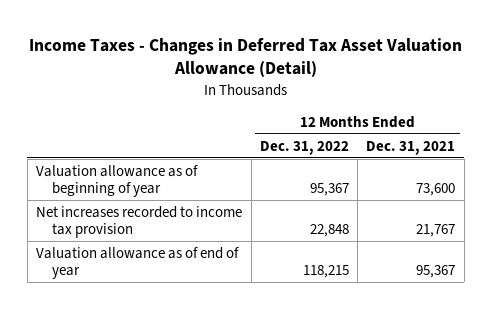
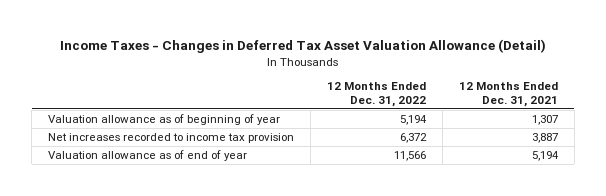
- Valuation allowance as of beginning of year | 95,367 | 73,600
- Net increases recorded to income tax provision | 22,848 | 21,767
- Valuation allowance as of end of year | 118,215 | 95,367
+ Valuation allowance as of beginning of year | 5,194 | 1,307
+ Net increases recorded to income tax provision | 6,372 | 3,887
+ Valuation allowance as of end of year | 11,566 | 5,194

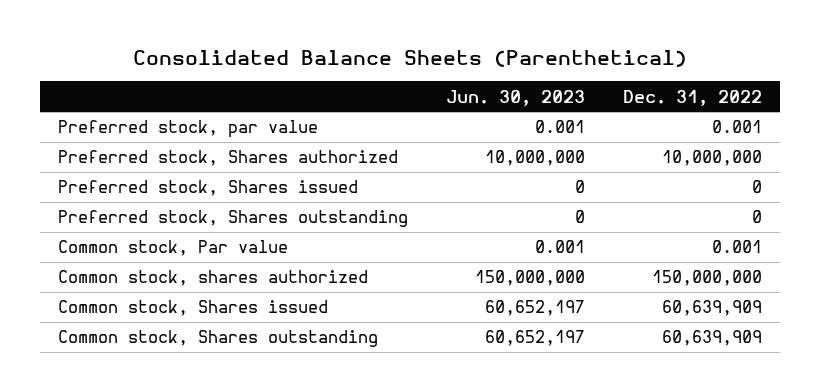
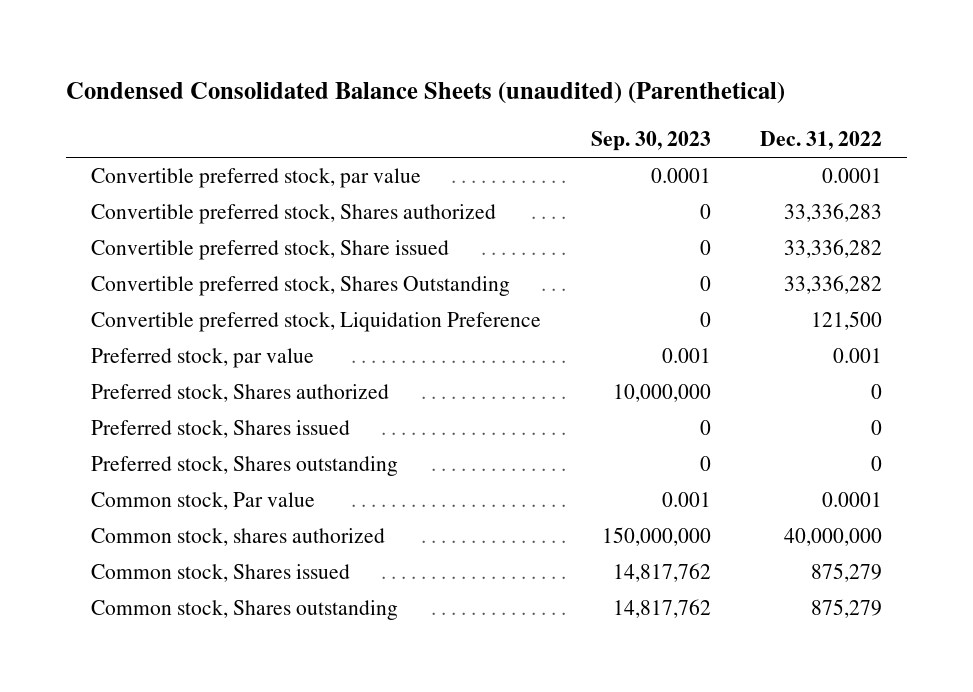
- Consolidated Balance Sheets (Parenthetical)
+ Condensed Consolidated Balance Sheets (unaudited) (Parenthetical)
- | Jun. 30, 2023 | Dec. 31, 2022
+ | Sep. 30, 2023 | Dec. 31, 2022
+ Convertible preferred stock, par value | 0.0001 | 0.0001
+ Convertible preferred stock, Shares authorized | 0 | 33,336,283
+ Convertible preferred stock, Share issued | 0 | 33,336,282
+ Convertible preferred stock, Shares Outstanding | 0 | 33,336,282
+ Convertible preferred stock, Liquidation Preference | 0 | 121,500
- Preferred stock, Shares authorized | 10,000,000 | 10,000,000
+ Preferred stock, Shares authorized | 10,000,000 | 0
- Common stock, Par value | 0.001 | 0.001
- Common stock, shares authorized | 150,000,000 | 150,000,000
- Common stock, Shares issued | 60,652,197 | 60,639,909
- Common stock, Shares outstanding | 60,652,197 | 60,639,909
+ Common stock, Par value | 0.001 | 0.0001
+ Common stock, shares authorized | 150,000,000 | 40,000,000
+ Common stock, Shares issued | 14,817,762 | 875,279
+ Common stock, Shares outstanding | 14,817,762 | 875,279

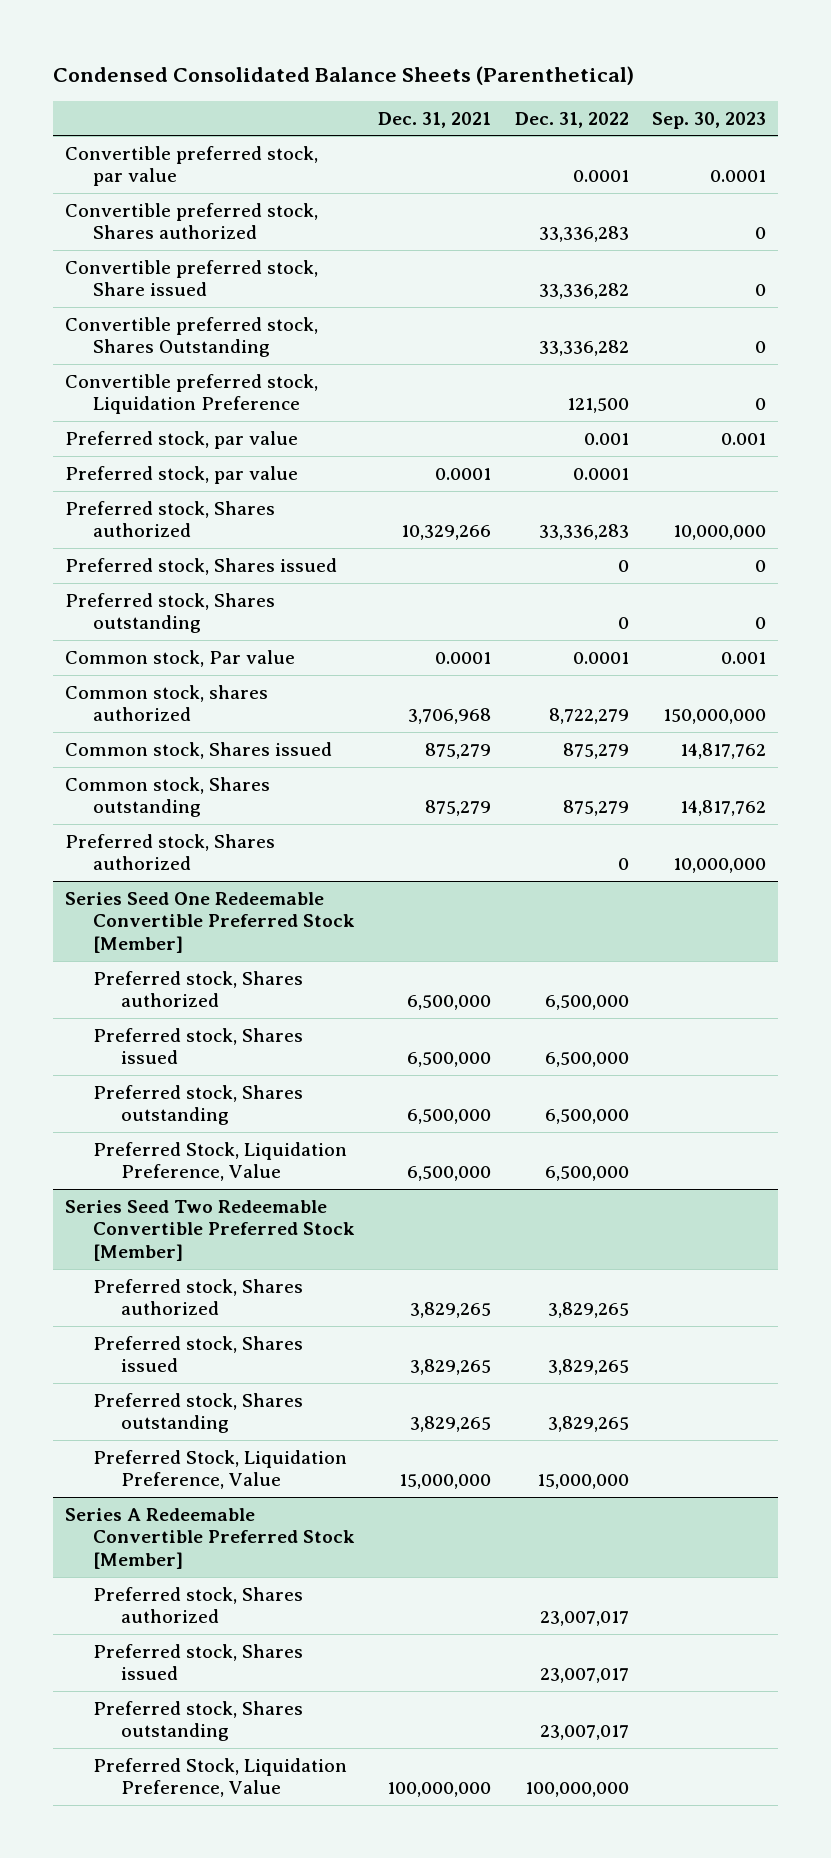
- Condensed Consolidated Balance Sheets (unaudited) (Parenthetical)
+ Condensed Consolidated Balance Sheets (Parenthetical)
- | Sep. 30, 2023 | Dec. 31, 2022
+ | Dec. 31, 2021 | Dec. 31, 2022 | Sep. 30, 2023
+ Preferred stock, par value | 0.0001 | 0.0001 |
+ Preferred stock, Shares authorized | 10,329,266 | 33,336,283 | 10,000,000
- Common stock, shares authorized | 150,000,000 | 40,000,000
+ Common stock, shares authorized | 3,706,968 | 8,722,279 | 150,000,000
moved down: Preferred stock, Shares authorized | | 0 | 10,000,000
+ Series Seed One Redeemable Convertible Preferred Stock [Member]
+ Preferred stock, Shares authorized | 6,500,000 | 6,500,000 |
+ Preferred stock, Shares issued | 6,500,000 | 6,500,000 |
+ Preferred stock, Shares outstanding | 6,500,000 | 6,500,000 |
+ Preferred Stock, Liquidation Preference, Value | 6,500,000 | 6,500,000 |
+ Series Seed Two Redeemable Convertible Preferred Stock [Member]
+ Preferred stock, Shares authorized | 3,829,265 | 3,829,265 |
+ Preferred stock, Shares issued | 3,829,265 | 3,829,265 |
+ Preferred stock, Shares outstanding | 3,829,265 | 3,829,265 |
+ Preferred Stock, Liquidation Preference, Value | 15,000,000 | 15,000,000 |
+ Series A Redeemable Convertible Preferred Stock [Member]
+ Preferred stock, Shares authorized | | 23,007,017 |
+ Preferred stock, Shares issued | | 23,007,017 |
+ Preferred stock, Shares outstanding | | 23,007,017 |
+ Preferred Stock, Liquidation Preference, Value | 100,000,000 | 100,000,000 |

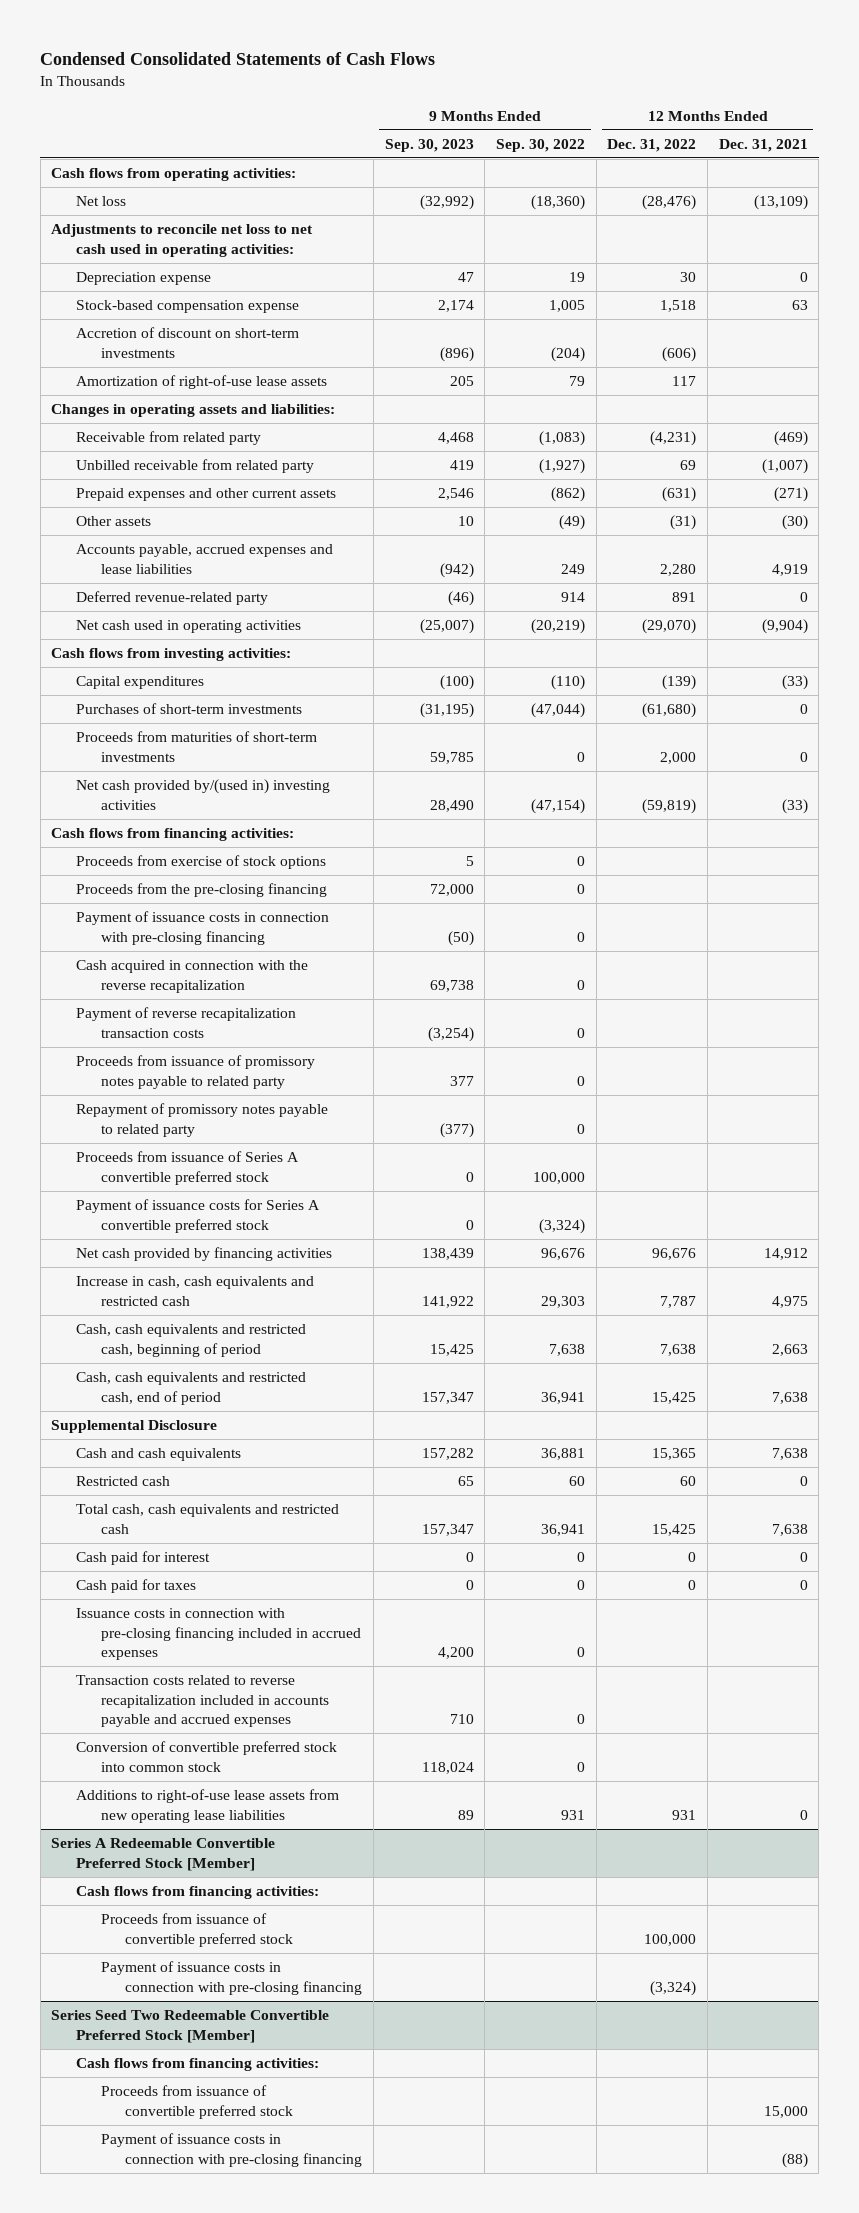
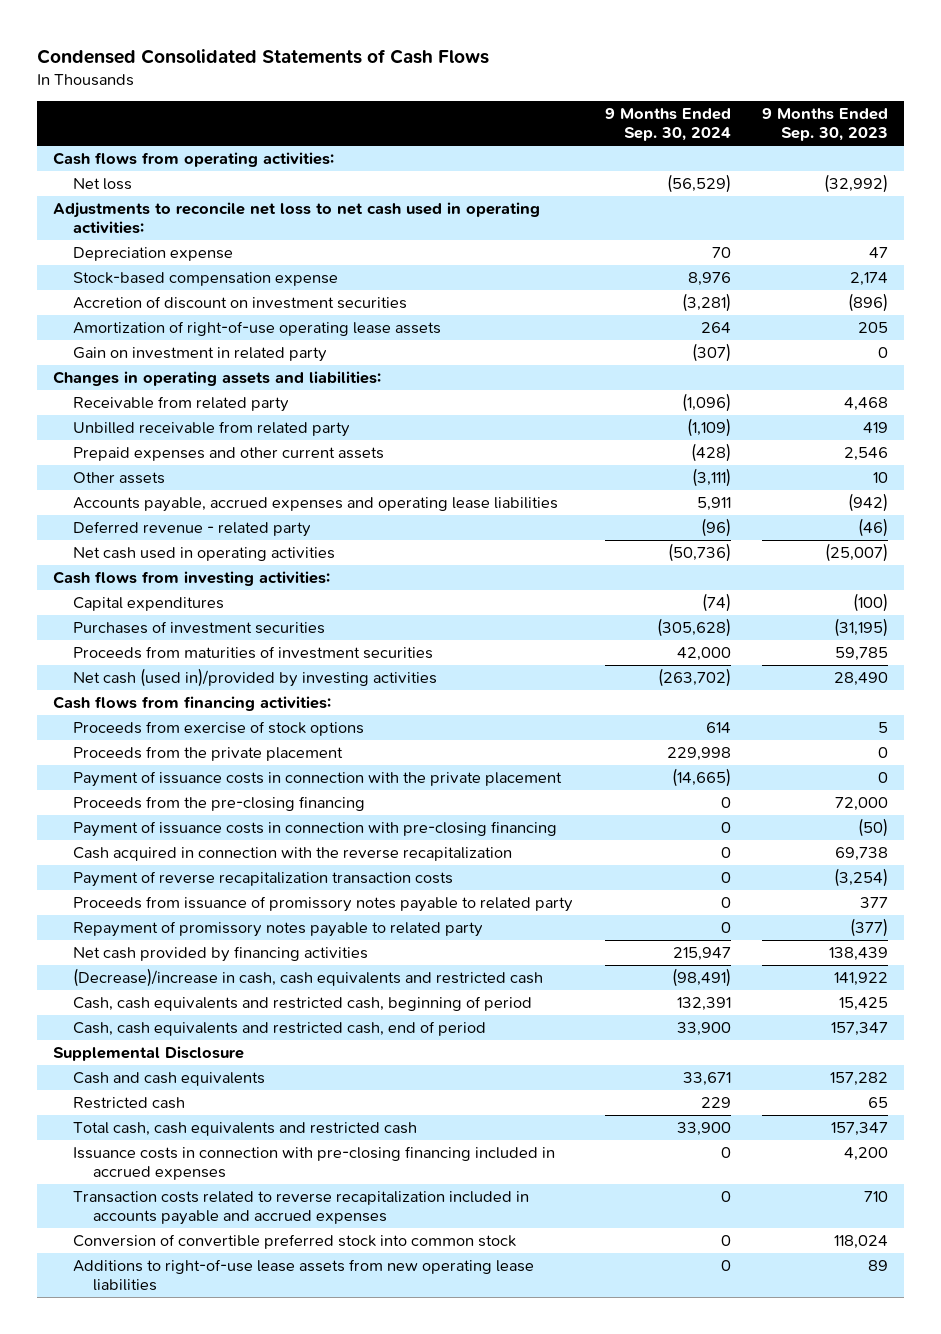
- | 9 Months Ended Sep. 30, 2023 | 9 Months Ended Sep. 30, 2022 | 12 Months Ended Dec. 31, 2022 | 12 Months Ended Dec. 31, 2021
+ | 9 Months Ended Sep. 30, 2024 | 9 Months Ended Sep. 30, 2023
- Accretion of discount on short-term investments | (896) | (204) | (606) |
- Amortization of right-of-use lease assets | 205 | 79 | 117 |
+ Accretion of discount on investment securities | (3,281) | (896)
+ Amortization of right-of-use operating lease assets | 264 | 205
+ Gain on investment in related party | (307) | 0
- Accounts payable, accrued expenses and lease liabilities | (942) | 249 | 2,280 | 4,919
- Deferred revenue-related party | (46) | 914 | 891 | 0
+ Accounts payable, accrued expenses and operating lease liabilities | 5,911 | (942)
+ Deferred revenue - related party | (96) | (46)
- Purchases of short-term investments | (31,195) | (47,044) | (61,680) | 0
- Proceeds from maturities of short-term investments | 59,785 | 0 | 2,000 | 0
- Net cash provided by/(used in) investing activities | 28,490 | (47,154) | (59,819) | (33)
+ Purchases of investment securities | (305,628) | (31,195)
+ Proceeds from maturities of investment securities | 42,000 | 59,785
+ Net cash (used in)/provided by investing activities | (263,702) | 28,490
+ Proceeds from the private placement | 229,998 | 0
+ Payment of issuance costs in connection with the private placement | (14,665) | 0
- Proceeds from issuance of Series A convertible preferred stock | 0 | 100,000 | |
- Payment of issuance costs for Series A convertible preferred stock | 0 | (3,324) | |
- Increase in cash, cash equivalents and restricted cash | 141,922 | 29,303 | 7,787 | 4,975
+ (Decrease)/increase in cash, cash equivalents and restricted cash | (98,491) | 141,922
- Cash paid for interest | 0 | 0 | 0 | 0
- Cash paid for taxes | 0 | 0 | 0 | 0
- Series A Redeemable Convertible Preferred Stock [Member]
- Cash flows from financing activities:
- Proceeds from issuance of convertible preferred stock | | | 100,000 |
- Payment of issuance costs in connection with pre-closing financing | | | (3,324) |
- Series Seed Two Redeemable Convertible Preferred Stock [Member]
- Cash flows from financing activities:
- Proceeds from issuance of convertible preferred stock | | | | 15,000
- Payment of issuance costs in connection with pre-closing financing | | | | (88)

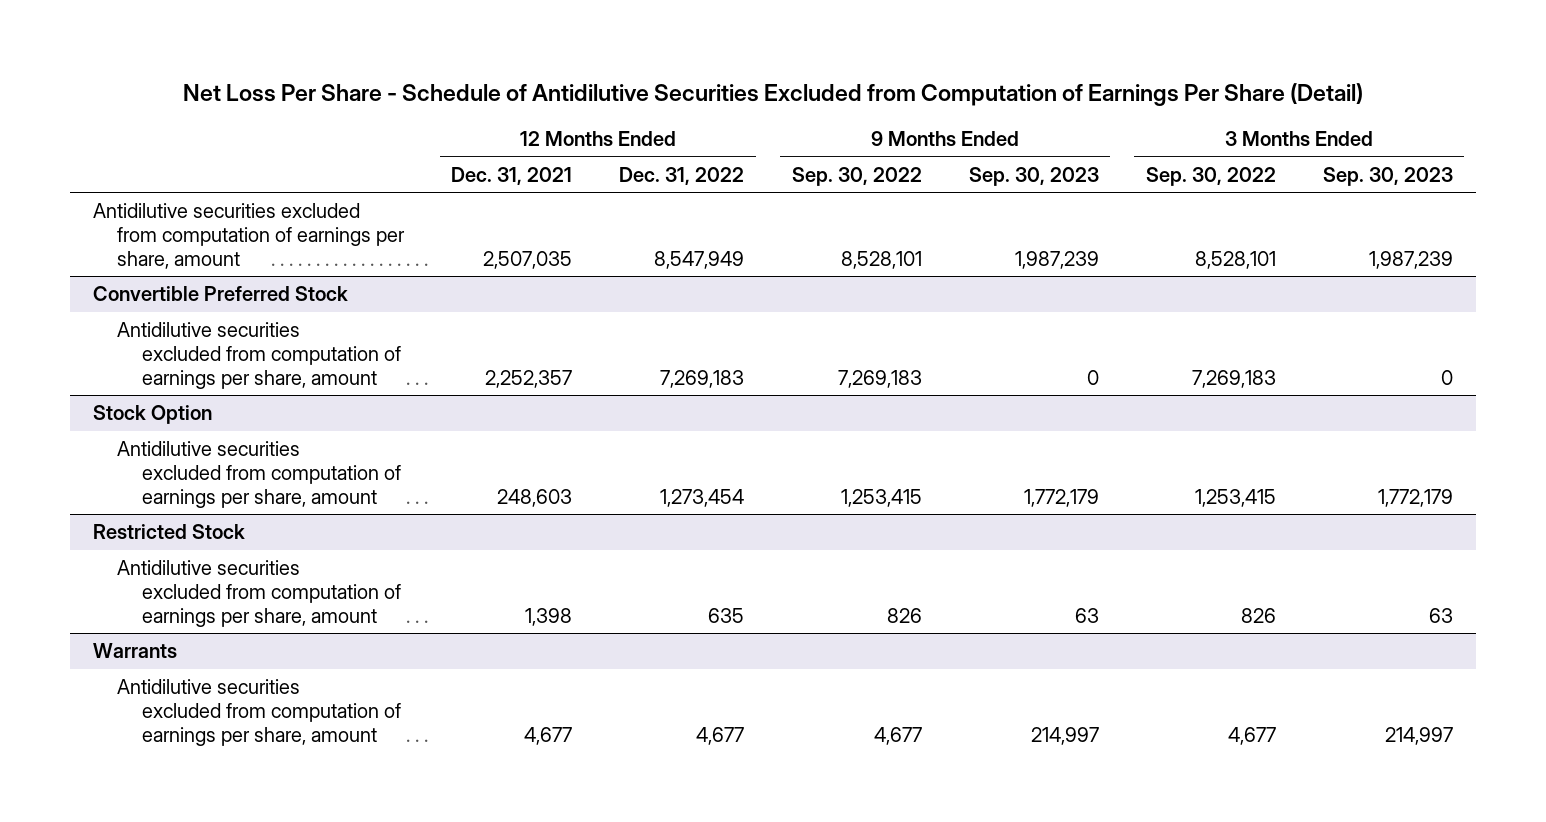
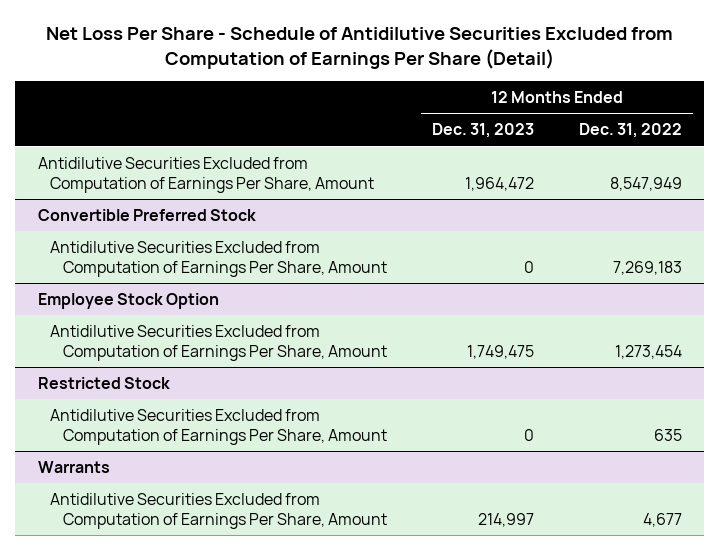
- | 12 Months Ended Dec. 31, 2021 | 12 Months Ended Dec. 31, 2022 | 9 Months Ended Sep. 30, 2022 | 9 Months Ended Sep. 30, 2023 | 3 Months Ended Sep. 30, 2022 | 3 Months Ended Sep. 30, 2023
+ | 12 Months Ended Dec. 31, 2023 | 12 Months Ended Dec. 31, 2022
- Antidilutive securities excluded from computation of earnings per share, amount | 2,507,035 | 8,547,949 | 8,528,101 | 1,987,239 | 8,528,101 | 1,987,239
+ Antidilutive Securities Excluded from Computation of Earnings Per Share, Amount | 1,964,472 | 8,547,949
@ Convertible Preferred Stock
- Antidilutive securities excluded from computation of earnings per share, amount | 2,252,357 | 7,269,183 | 7,269,183 | 0 | 7,269,183 | 0
- Stock Option
- Antidilutive securities excluded from computation of earnings per share, amount | 248,603 | 1,273,454 | 1,253,415 | 1,772,179 | 1,253,415 | 1,772,179
@ Convertible Preferred Stock
+ Antidilutive Securities Excluded from Computation of Earnings Per Share, Amount | 0 | 7,269,183
+ Employee Stock Option
+ Antidilutive Securities Excluded from Computation of Earnings Per Share, Amount | 1,749,475 | 1,273,454
@ Restricted Stock
- Antidilutive securities excluded from computation of earnings per share, amount | 1,398 | 635 | 826 | 63 | 826 | 63
+ Antidilutive Securities Excluded from Computation of Earnings Per Share, Amount | 0 | 635
@ Warrants
- Antidilutive securities excluded from computation of earnings per share, amount | 4,677 | 4,677 | 4,677 | 214,997 | 4,677 | 214,997
+ Antidilutive Securities Excluded from Computation of Earnings Per Share, Amount | 214,997 | 4,677

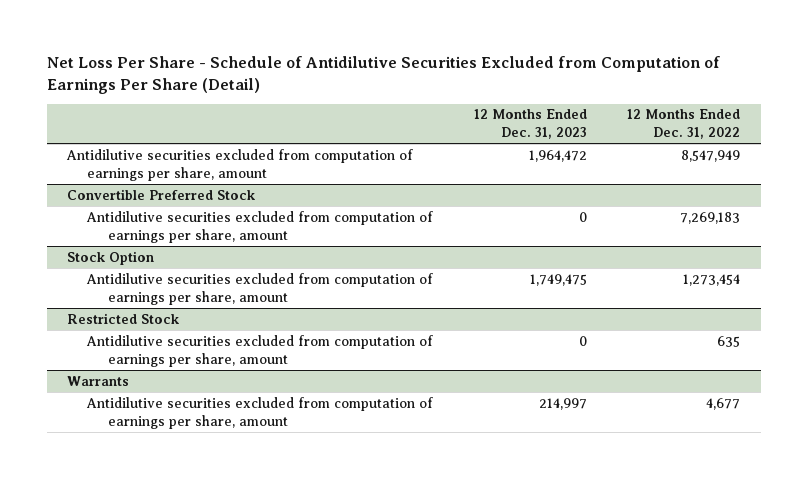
- Antidilutive Securities Excluded from Computation of Earnings Per Share, Amount | 1,964,472 | 8,547,949
+ Antidilutive securities excluded from computation of earnings per share, amount | 1,964,472 | 8,547,949
@ Convertible Preferred Stock
- Antidilutive Securities Excluded from Computation of Earnings Per Share, Amount | 0 | 7,269,183
- Employee Stock Option
- Antidilutive Securities Excluded from Computation of Earnings Per Share, Amount | 1,749,475 | 1,273,454
@ Convertible Preferred Stock
+ Antidilutive securities excluded from computation of earnings per share, amount | 0 | 7,269,183
+ Stock Option
+ Antidilutive securities excluded from computation of earnings per share, amount | 1,749,475 | 1,273,454
@ Restricted Stock
- Antidilutive Securities Excluded from Computation of Earnings Per Share, Amount | 0 | 635
+ Antidilutive securities excluded from computation of earnings per share, amount | 0 | 635
@ Warrants
- Antidilutive Securities Excluded from Computation of Earnings Per Share, Amount | 214,997 | 4,677
+ Antidilutive securities excluded from computation of earnings per share, amount | 214,997 | 4,677

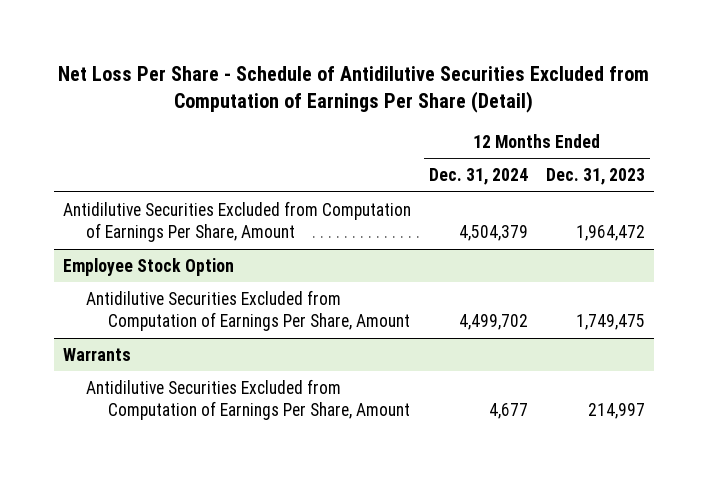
- | 12 Months Ended Dec. 31, 2023 | 12 Months Ended Dec. 31, 2022
+ | 12 Months Ended Dec. 31, 2024 | 12 Months Ended Dec. 31, 2023
- Antidilutive securities excluded from computation of earnings per share, amount | 1,964,472 | 8,547,949
- Convertible Preferred Stock
- Antidilutive securities excluded from computation of earnings per share, amount | 0 | 7,269,183
- Stock Option
- Antidilutive securities excluded from computation of earnings per share, amount | 1,749,475 | 1,273,454
- Restricted Stock
- Antidilutive securities excluded from computation of earnings per share, amount | 0 | 635
+ Antidilutive Securities Excluded from Computation of Earnings Per Share, Amount | 4,504,379 | 1,964,472
+ Employee Stock Option
+ Antidilutive Securities Excluded from Computation of Earnings Per Share, Amount | 4,499,702 | 1,749,475
@ Warrants
- Antidilutive securities excluded from computation of earnings per share, amount | 214,997 | 4,677
+ Antidilutive Securities Excluded from Computation of Earnings Per Share, Amount | 4,677 | 214,997

